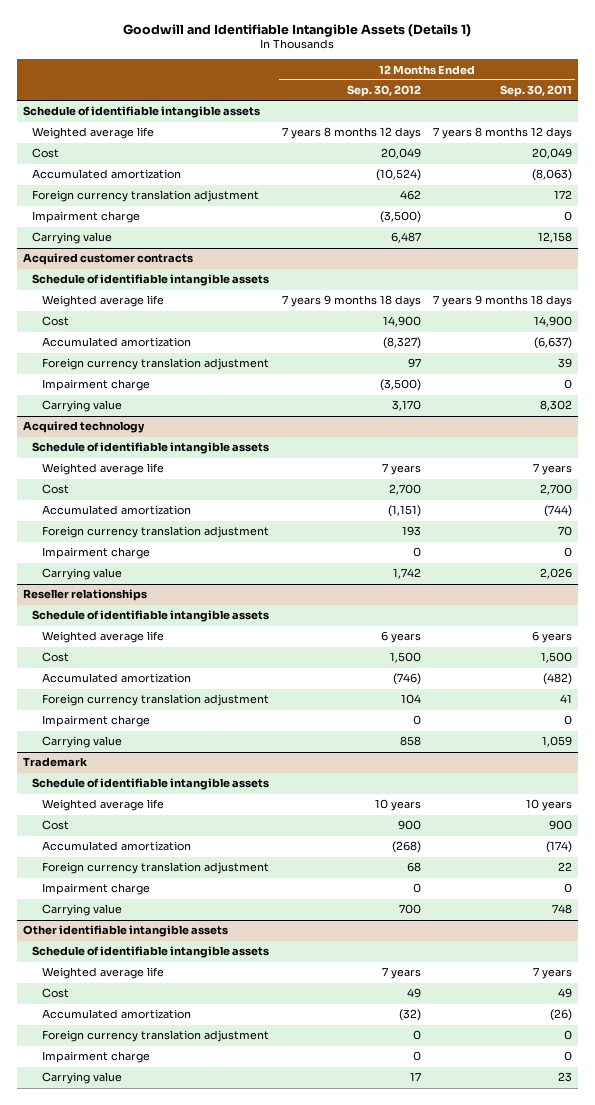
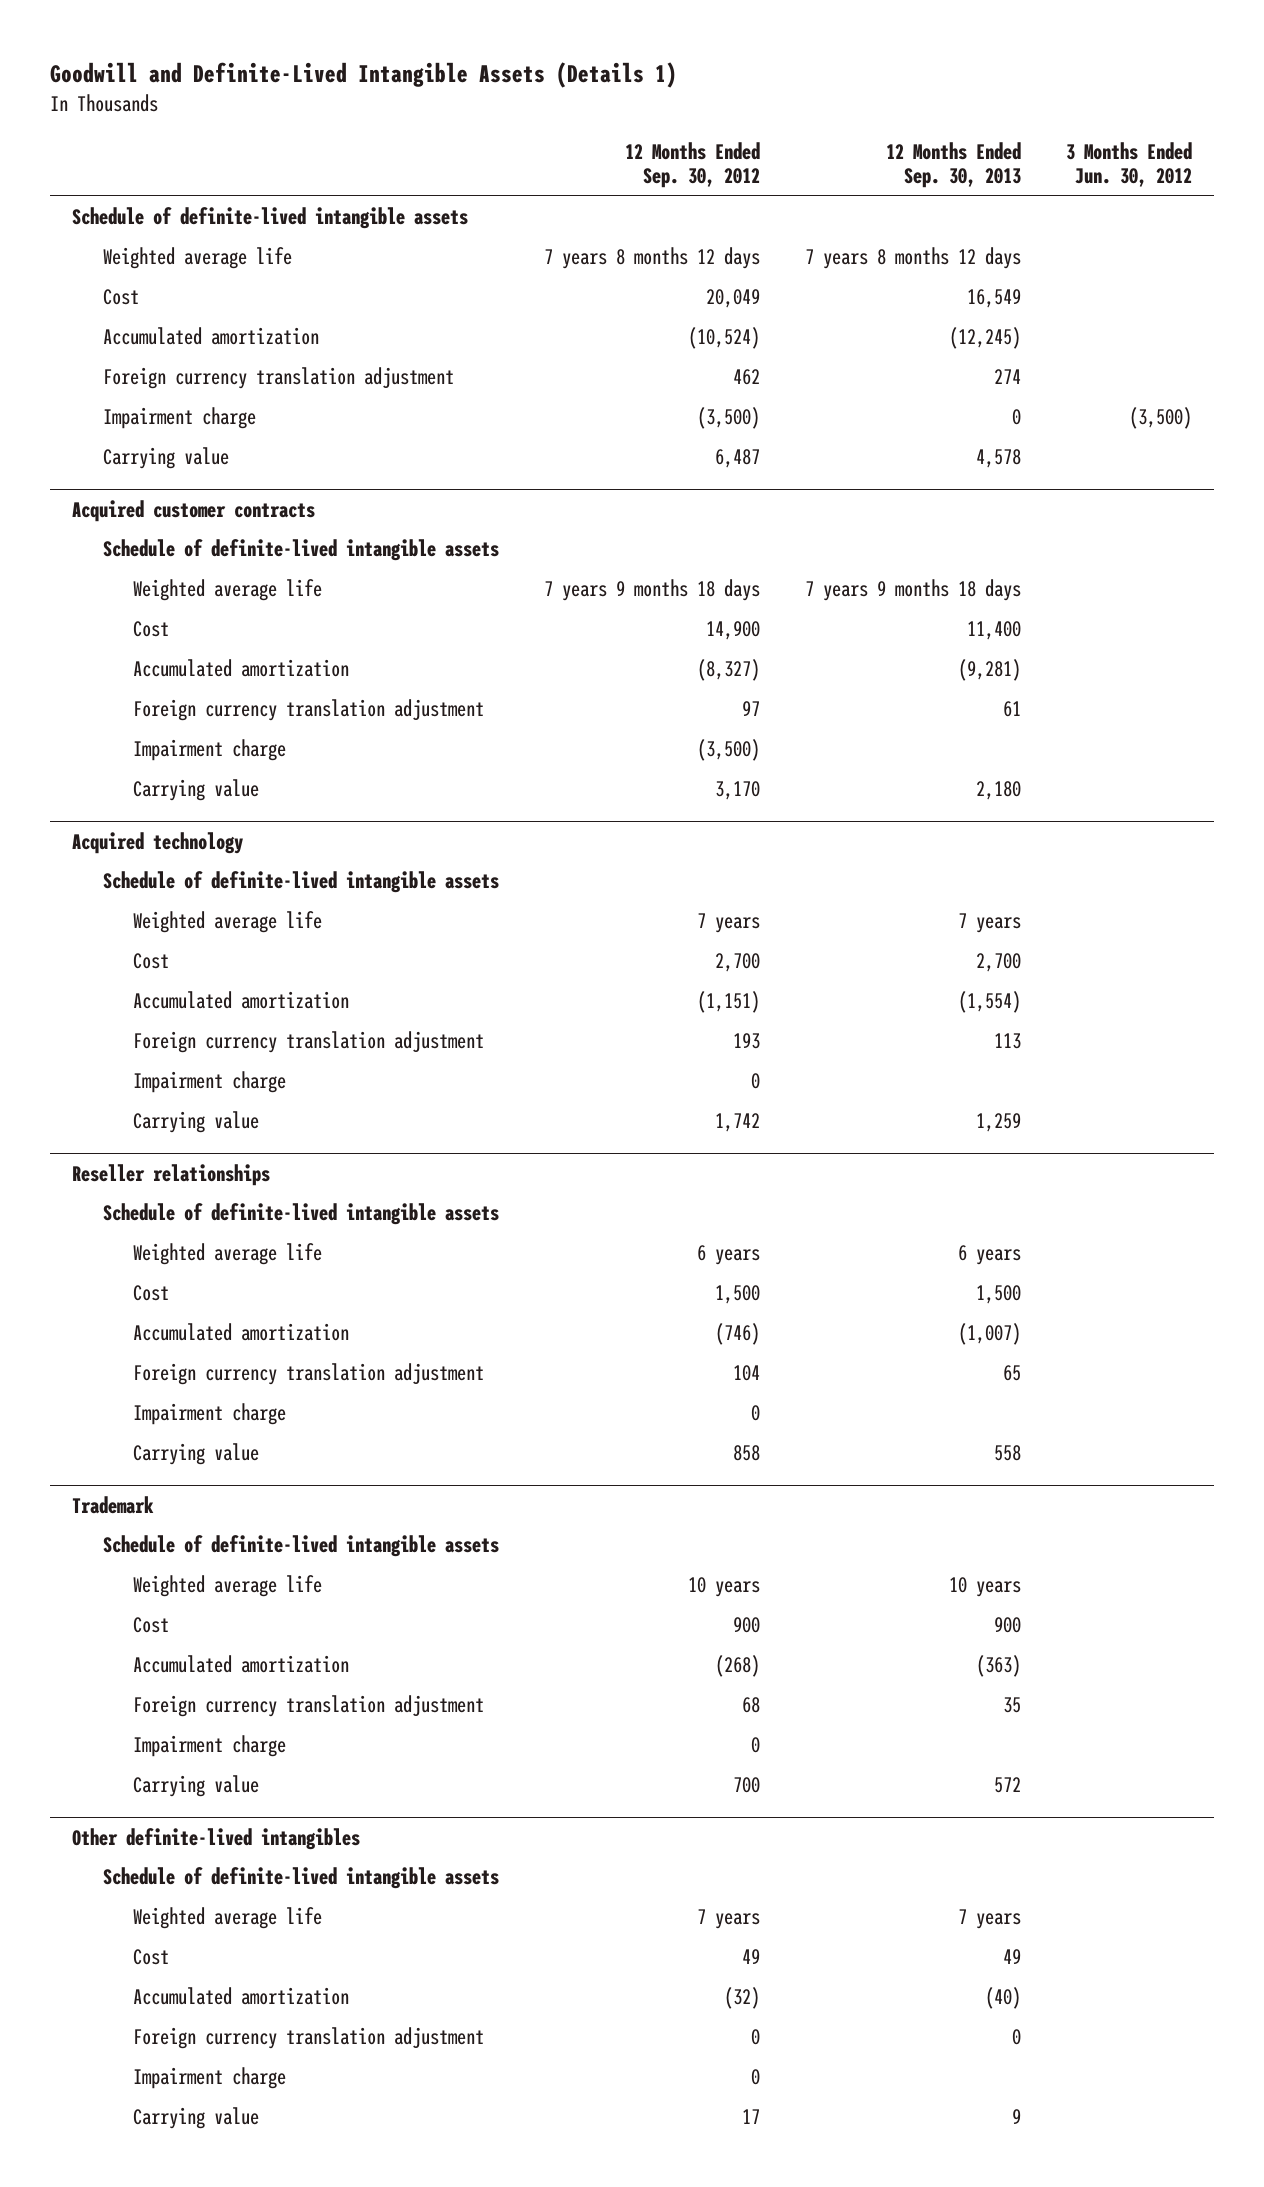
- Goodwill and Identifiable Intangible Assets (Details 1)
+ Goodwill and Definite-Lived Intangible Assets (Details 1)
- | 12 Months Ended Sep. 30, 2012 | 12 Months Ended Sep. 30, 2011
+ | 12 Months Ended Sep. 30, 2012 | 12 Months Ended Sep. 30, 2013 | 3 Months Ended Jun. 30, 2012
- Schedule of identifiable intangible assets
+ Schedule of definite-lived intangible assets
@ Acquired customer contracts
- Schedule of identifiable intangible assets
+ Schedule of definite-lived intangible assets
@ Acquired technology
- Schedule of identifiable intangible assets
+ Schedule of definite-lived intangible assets
@ Reseller relationships
- Schedule of identifiable intangible assets
+ Schedule of definite-lived intangible assets
@ Trademark
- Schedule of identifiable intangible assets
+ Schedule of definite-lived intangible assets
- Other identifiable intangible assets
- Schedule of identifiable intangible assets
+ Other definite-lived intangibles
+ Schedule of definite-lived intangible assets

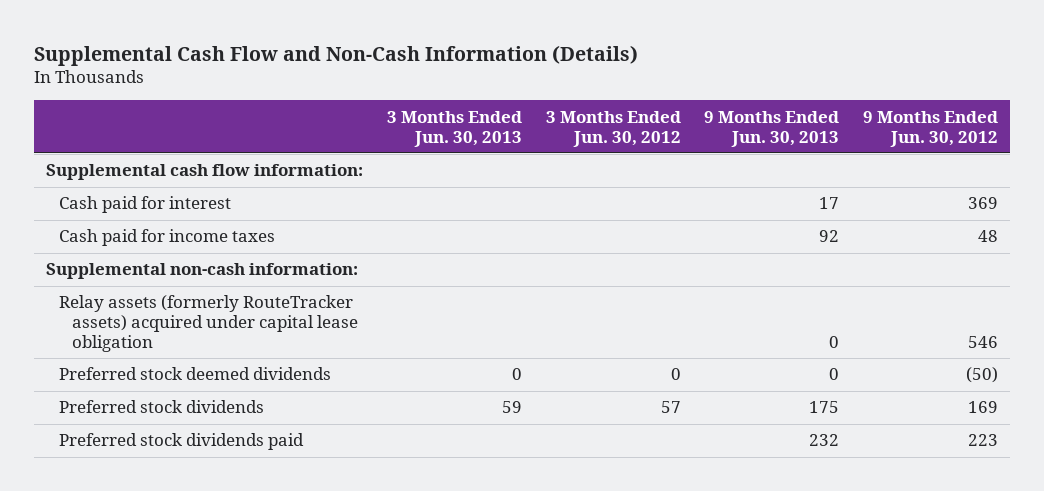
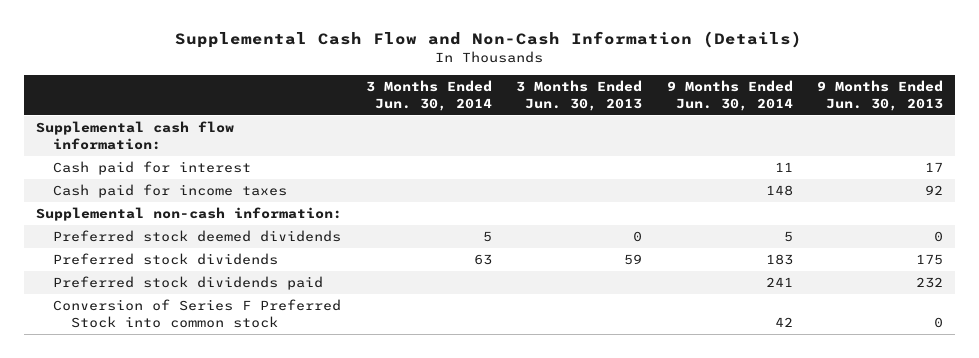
- | 3 Months Ended Jun. 30, 2013 | 3 Months Ended Jun. 30, 2012 | 9 Months Ended Jun. 30, 2013 | 9 Months Ended Jun. 30, 2012
+ | 3 Months Ended Jun. 30, 2014 | 3 Months Ended Jun. 30, 2013 | 9 Months Ended Jun. 30, 2014 | 9 Months Ended Jun. 30, 2013
- Relay assets (formerly RouteTracker assets) acquired under capital lease obligation | | | 0 | 546
+ Conversion of Series F Preferred Stock into common stock | | | 42 | 0

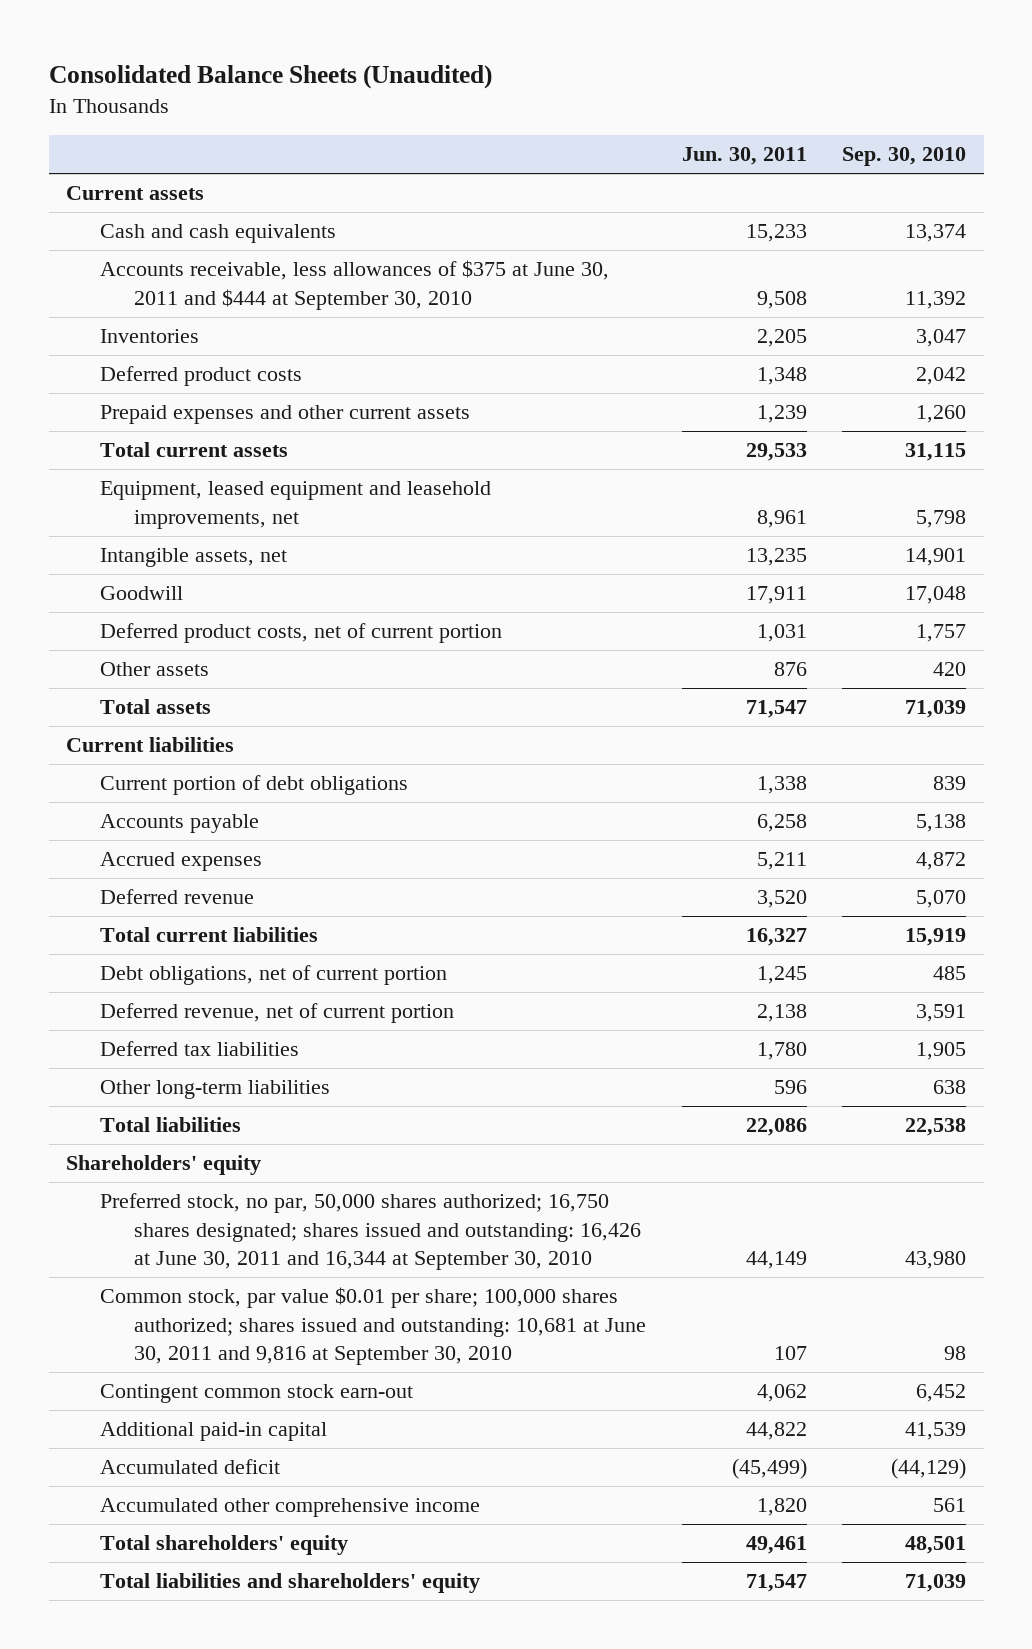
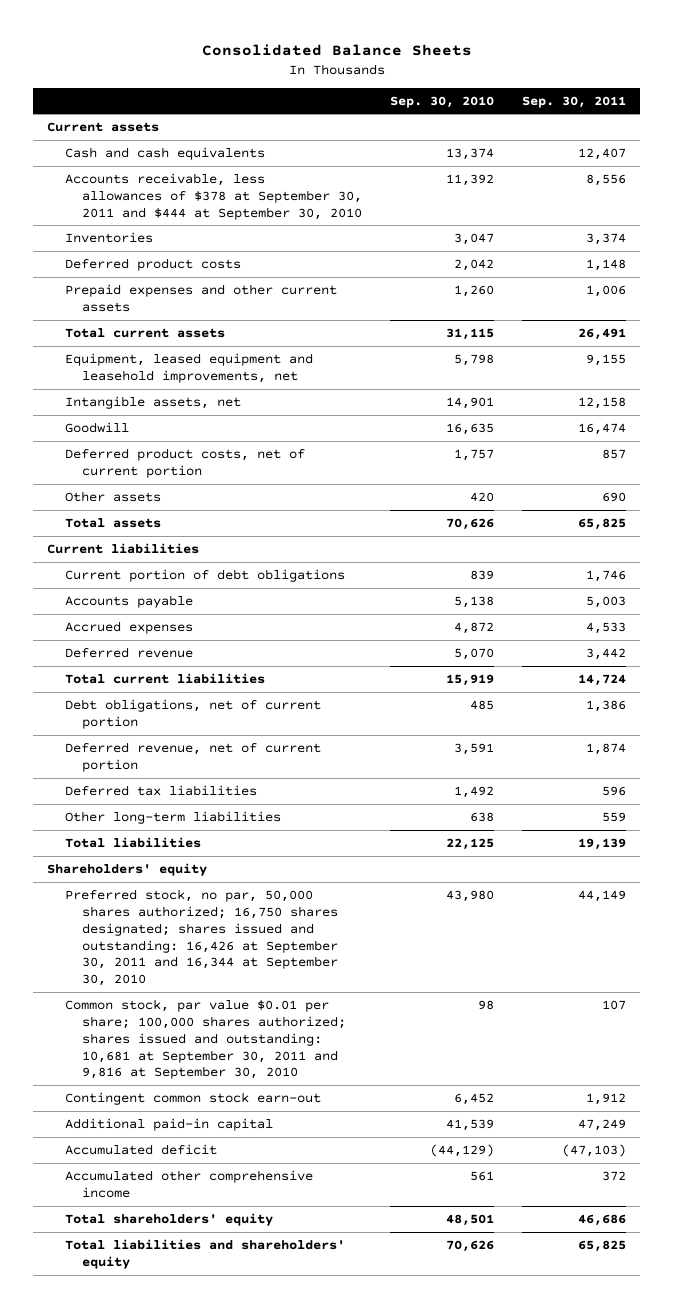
- Consolidated Balance Sheets (Unaudited)
+ Consolidated Balance Sheets
- | Jun. 30, 2011 | Sep. 30, 2010
+ | Sep. 30, 2010 | Sep. 30, 2011
- Accounts receivable, less allowances of $375 at June 30, 2011 and $444 at September 30, 2010 | 9,508 | 11,392
+ Accounts receivable, less allowances of $378 at September 30, 2011 and $444 at September 30, 2010 | 11,392 | 8,556
- Goodwill | 17,911 | 17,048
+ Goodwill | 16,635 | 16,474
- Total assets | 71,547 | 71,039
+ Total assets | 70,626 | 65,825
- Deferred tax liabilities | 1,780 | 1,905
+ Deferred tax liabilities | 1,492 | 596
- Total liabilities | 22,086 | 22,538
+ Total liabilities | 22,125 | 19,139
- Preferred stock, no par, 50,000 shares authorized; 16,750 shares designated; shares issued and outstanding: 16,426 at June 30, 2011 and 16,344 at September 30, 2010 | 44,149 | 43,980
- Common stock, par value $0.01 per share; 100,000 shares authorized; shares issued and outstanding: 10,681 at June 30, 2011 and 9,816 at September 30, 2010 | 107 | 98
+ Preferred stock, no par, 50,000 shares authorized; 16,750 shares designated; shares issued and outstanding: 16,426 at September 30, 2011 and 16,344 at September 30, 2010 | 43,980 | 44,149
+ Common stock, par value $0.01 per share; 100,000 shares authorized; shares issued and outstanding: 10,681 at September 30, 2011 and 9,816 at September 30, 2010 | 98 | 107
- Total liabilities and shareholders' equity | 71,547 | 71,039
+ Total liabilities and shareholders' equity | 70,626 | 65,825

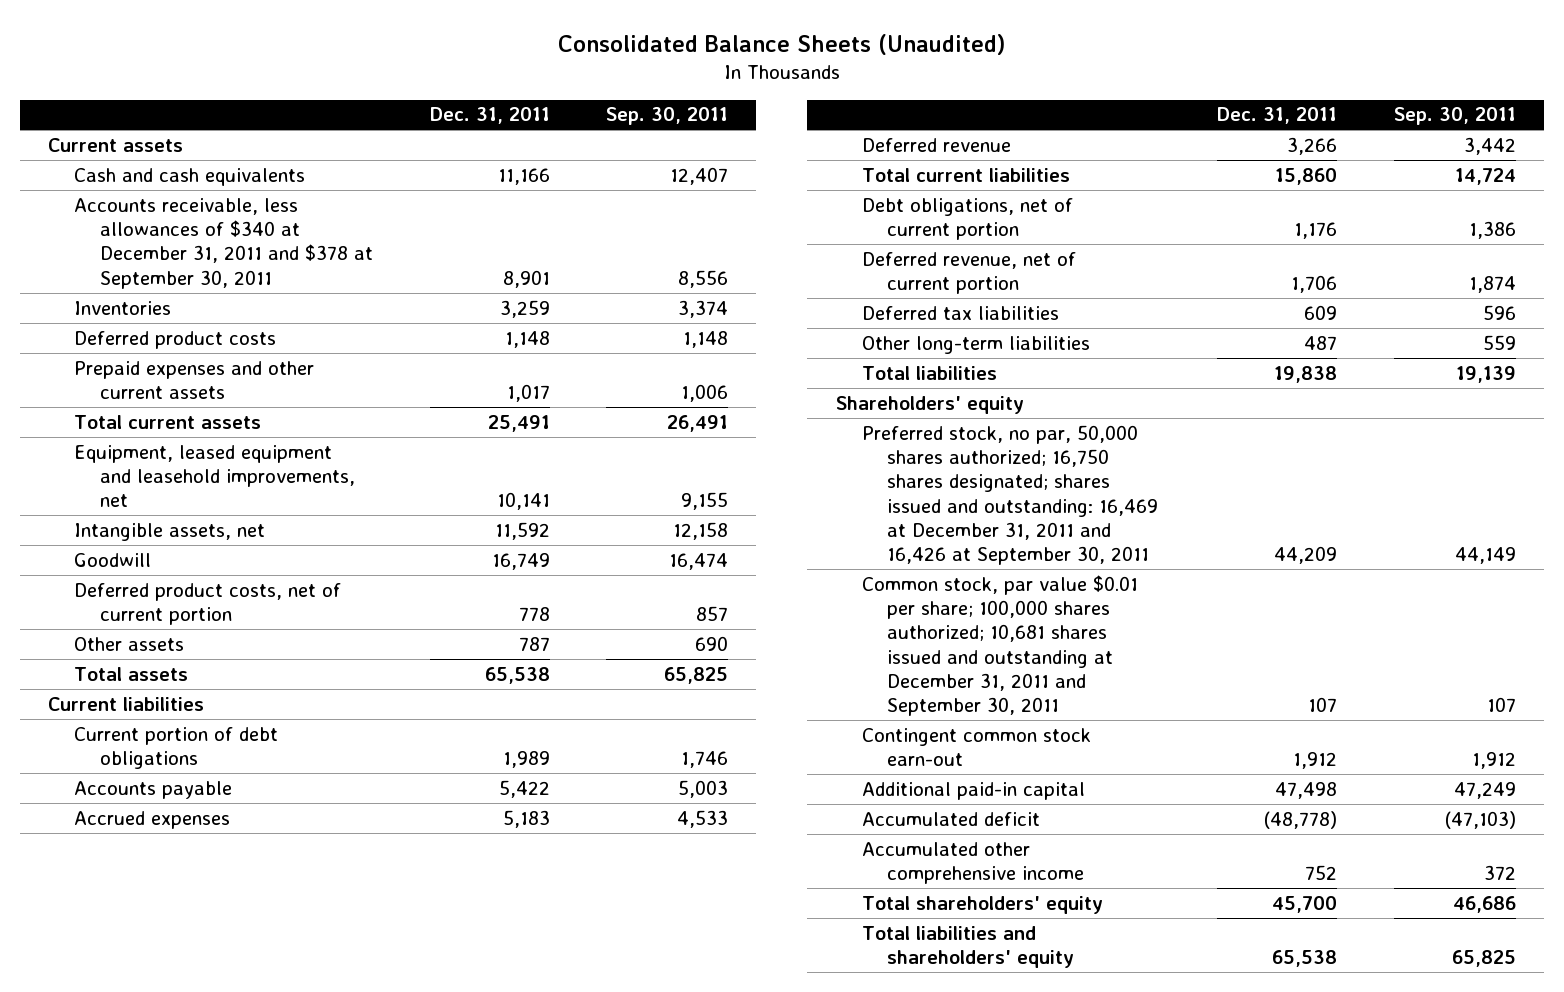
- Consolidated Balance Sheets
+ Consolidated Balance Sheets (Unaudited)
- | Sep. 30, 2010 | Sep. 30, 2011
+ | Dec. 31, 2011 | Sep. 30, 2011
- Accounts receivable, less allowances of $378 at September 30, 2011 and $444 at September 30, 2010 | 11,392 | 8,556
+ Accounts receivable, less allowances of $340 at December 31, 2011 and $378 at September 30, 2011 | 8,901 | 8,556
- Preferred stock, no par, 50,000 shares authorized; 16,750 shares designated; shares issued and outstanding: 16,426 at September 30, 2011 and 16,344 at September 30, 2010 | 43,980 | 44,149
- Common stock, par value $0.01 per share; 100,000 shares authorized; shares issued and outstanding: 10,681 at September 30, 2011 and 9,816 at September 30, 2010 | 98 | 107
+ Preferred stock, no par, 50,000 shares authorized; 16,750 shares designated; shares issued and outstanding: 16,469 at December 31, 2011 and 16,426 at September 30, 2011 | 44,209 | 44,149
+ Common stock, par value $0.01 per share; 100,000 shares authorized; 10,681 shares issued and outstanding at December 31, 2011 and September 30, 2011 | 107 | 107

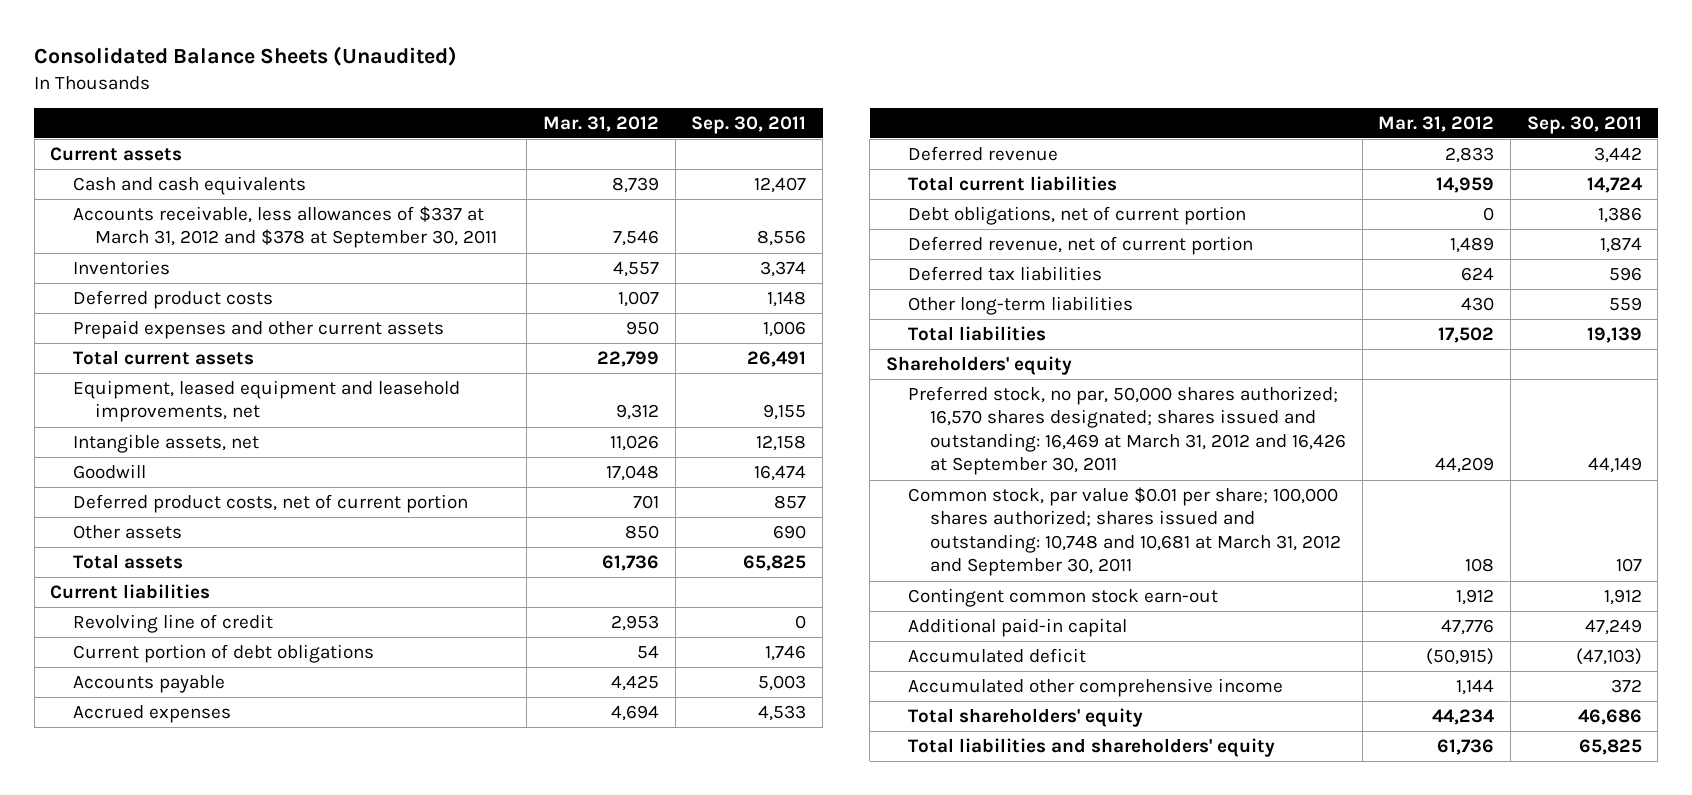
- | Dec. 31, 2011 | Sep. 30, 2011
+ | Mar. 31, 2012 | Sep. 30, 2011
- Accounts receivable, less allowances of $340 at December 31, 2011 and $378 at September 30, 2011 | 8,901 | 8,556
+ Accounts receivable, less allowances of $337 at March 31, 2012 and $378 at September 30, 2011 | 7,546 | 8,556
+ Revolving line of credit | 2,953 | 0
- Preferred stock, no par, 50,000 shares authorized; 16,750 shares designated; shares issued and outstanding: 16,469 at December 31, 2011 and 16,426 at September 30, 2011 | 44,209 | 44,149
- Common stock, par value $0.01 per share; 100,000 shares authorized; 10,681 shares issued and outstanding at December 31, 2011 and September 30, 2011 | 107 | 107
+ Preferred stock, no par, 50,000 shares authorized; 16,570 shares designated; shares issued and outstanding: 16,469 at March 31, 2012 and 16,426 at September 30, 2011 | 44,209 | 44,149
+ Common stock, par value $0.01 per share; 100,000 shares authorized; shares issued and outstanding: 10,748 and 10,681 at March 31, 2012 and September 30, 2011 | 108 | 107

